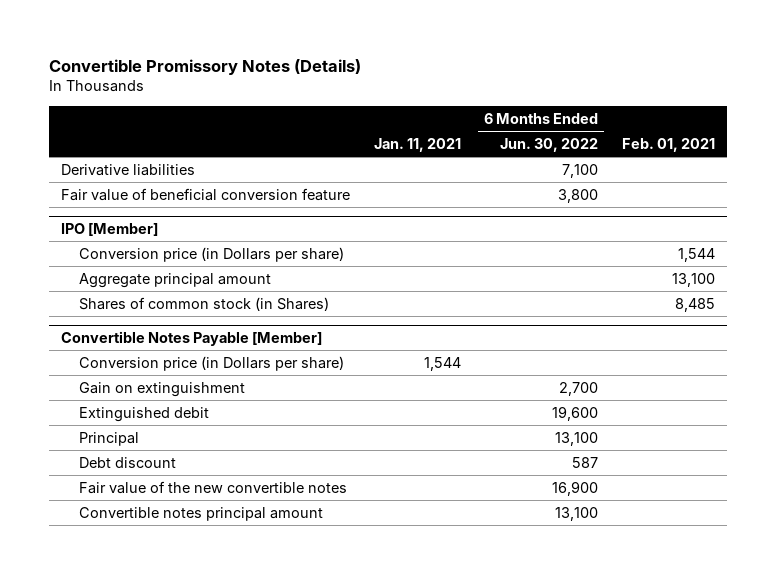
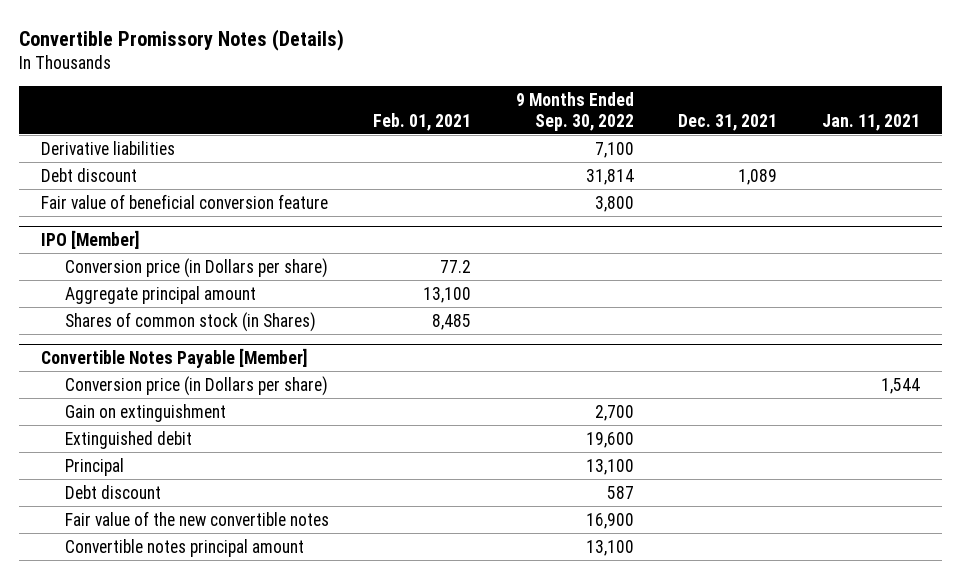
- | Jan. 11, 2021 | 6 Months Ended Jun. 30, 2022 | Feb. 01, 2021
+ | Feb. 01, 2021 | 9 Months Ended Sep. 30, 2022 | Dec. 31, 2021 | Jan. 11, 2021
+ Debt discount | | 31,814 | 1,089 |
@ IPO [Member]
- Conversion price (in Dollars per share) | | | 1,544
+ Conversion price (in Dollars per share) | 77.2 | | |

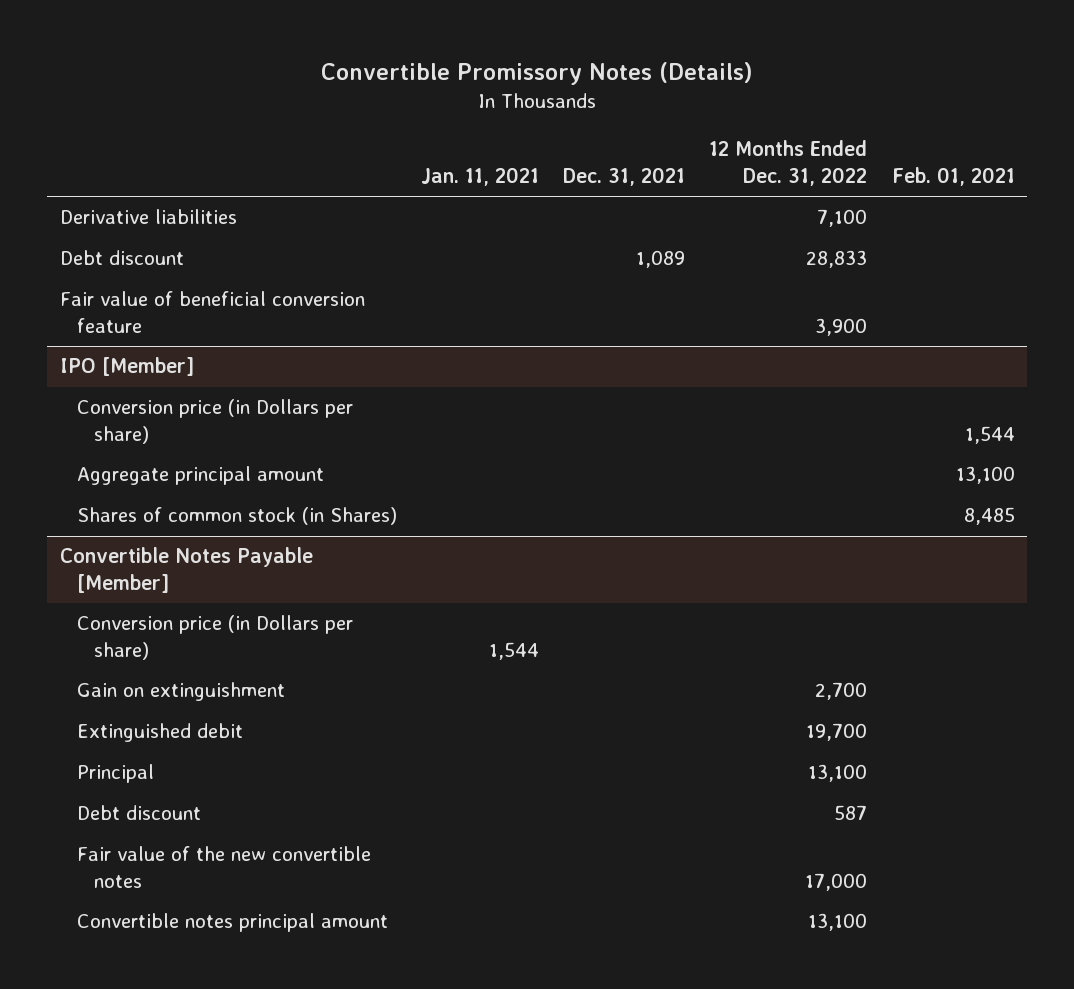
- | Feb. 01, 2021 | 9 Months Ended Sep. 30, 2022 | Dec. 31, 2021 | Jan. 11, 2021
+ | Jan. 11, 2021 | Dec. 31, 2021 | 12 Months Ended Dec. 31, 2022 | Feb. 01, 2021
@ IPO [Member]
- Conversion price (in Dollars per share) | 77.2 | | |
+ Conversion price (in Dollars per share) | | | | 1,544

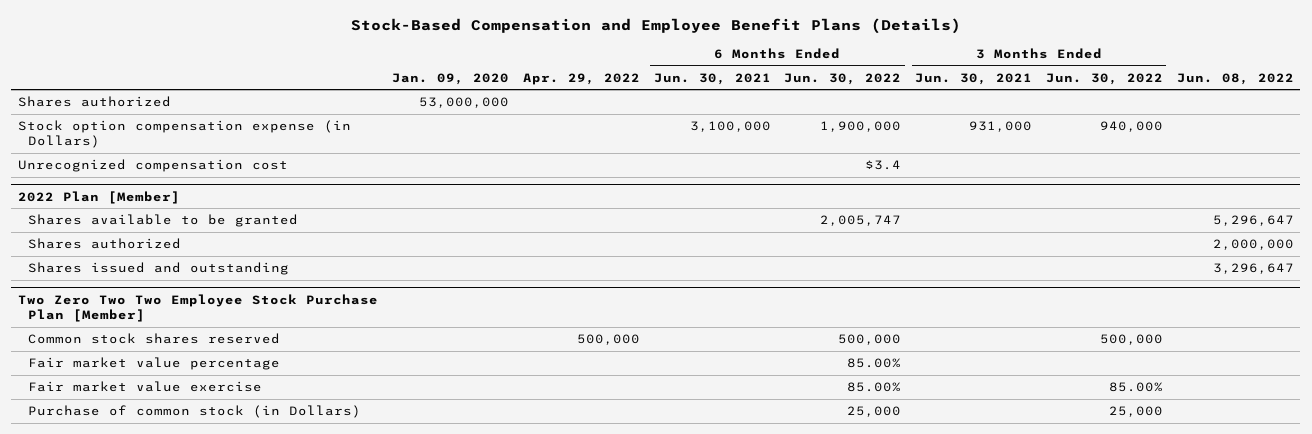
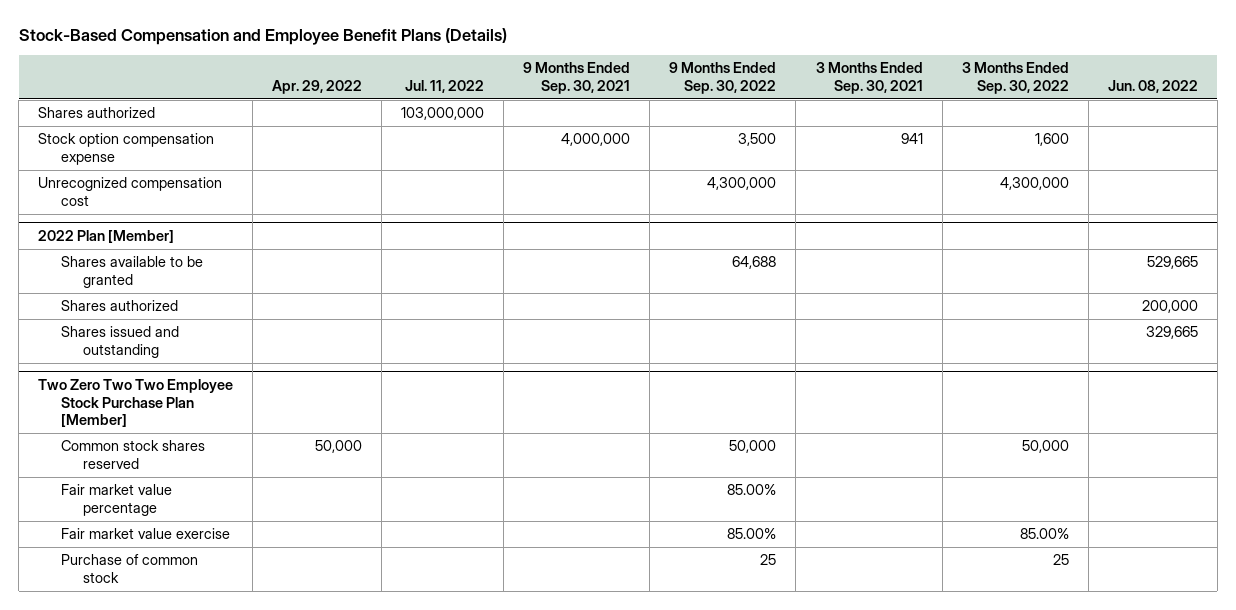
- | Jan. 09, 2020 | Apr. 29, 2022 | 6 Months Ended Jun. 30, 2021 | 6 Months Ended Jun. 30, 2022 | 3 Months Ended Jun. 30, 2021 | 3 Months Ended Jun. 30, 2022 | Jun. 08, 2022
+ | Apr. 29, 2022 | Jul. 11, 2022 | 9 Months Ended Sep. 30, 2021 | 9 Months Ended Sep. 30, 2022 | 3 Months Ended Sep. 30, 2021 | 3 Months Ended Sep. 30, 2022 | Jun. 08, 2022
- Stock option compensation expense (in Dollars) | | | 3,100,000 | 1,900,000 | 931,000 | 940,000 |
+ Stock option compensation expense | | | 4,000,000 | 3,500 | 941 | 1,600 |
@ 2022 Plan [Member]
- Shares available to be granted | | | | 2,005,747 | | | 5,296,647
- Shares authorized | | | | | | | 2,000,000
- Shares issued and outstanding | | | | | | | 3,296,647
+ Shares available to be granted | | | | 64,688 | | | 529,665
+ Shares authorized | | | | | | | 200,000
+ Shares issued and outstanding | | | | | | | 329,665
@ Two Zero Two Two Employee Stock Purchase Plan [Member]
- Common stock shares reserved | | 500,000 | | 500,000 | | 500,000 |
+ Common stock shares reserved | 50,000 | | | 50,000 | | 50,000 |
- Purchase of common stock (in Dollars) | | | | 25,000 | | 25,000 |
+ Purchase of common stock | | | | 25 | | 25 |

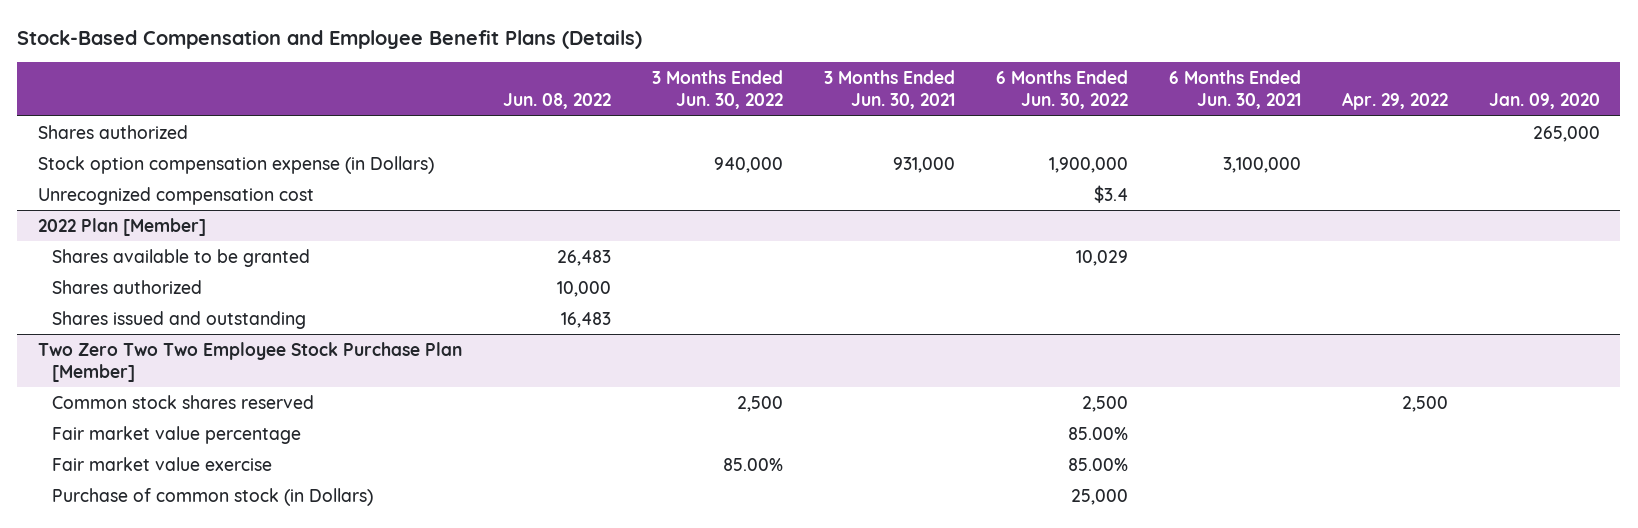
- | Apr. 29, 2022 | Jul. 11, 2022 | 9 Months Ended Sep. 30, 2021 | 9 Months Ended Sep. 30, 2022 | 3 Months Ended Sep. 30, 2021 | 3 Months Ended Sep. 30, 2022 | Jun. 08, 2022
+ | Jun. 08, 2022 | 3 Months Ended Jun. 30, 2022 | 3 Months Ended Jun. 30, 2021 | 6 Months Ended Jun. 30, 2022 | 6 Months Ended Jun. 30, 2021 | Apr. 29, 2022 | Jan. 09, 2020
- Stock option compensation expense | | | 4,000,000 | 3,500 | 941 | 1,600 |
+ Stock option compensation expense (in Dollars) | | 940,000 | 931,000 | 1,900,000 | 3,100,000 | |
@ 2022 Plan [Member]
- Shares available to be granted | | | | 64,688 | | | 529,665
- Shares authorized | | | | | | | 200,000
- Shares issued and outstanding | | | | | | | 329,665
+ Shares available to be granted | 26,483 | | | 10,029 | | |
+ Shares authorized | 10,000 | | | | | |
+ Shares issued and outstanding | 16,483 | | | | | |
@ Two Zero Two Two Employee Stock Purchase Plan [Member]
- Common stock shares reserved | 50,000 | | | 50,000 | | 50,000 |
+ Common stock shares reserved | | 2,500 | | 2,500 | | 2,500 |
- Purchase of common stock | | | | 25 | | 25 |
+ Purchase of common stock (in Dollars) | | | | 25,000 | | |

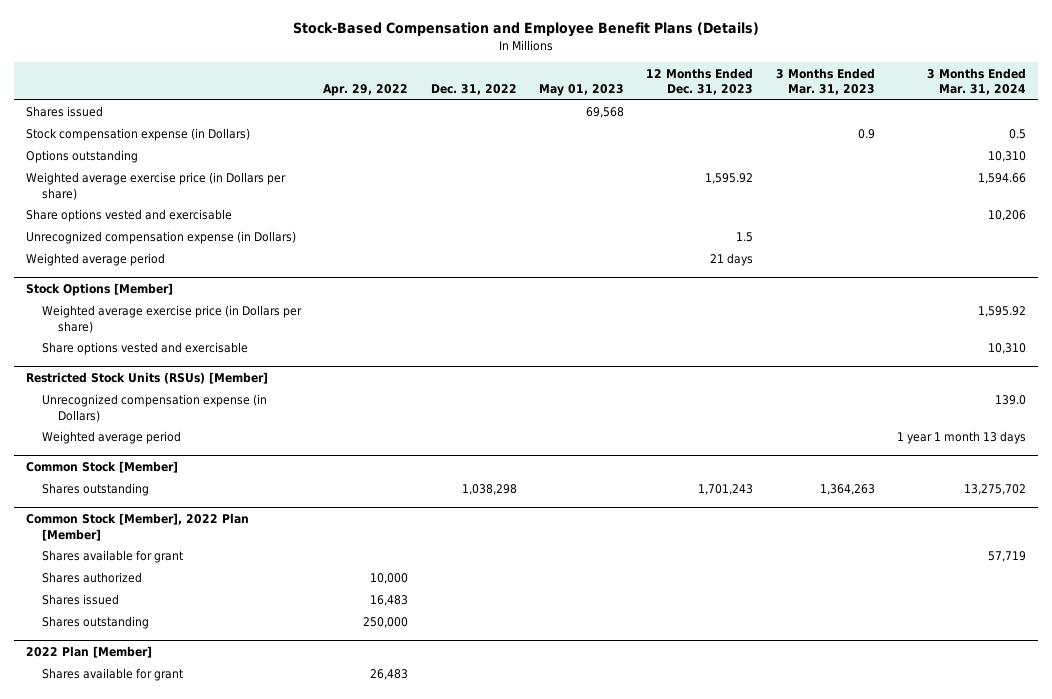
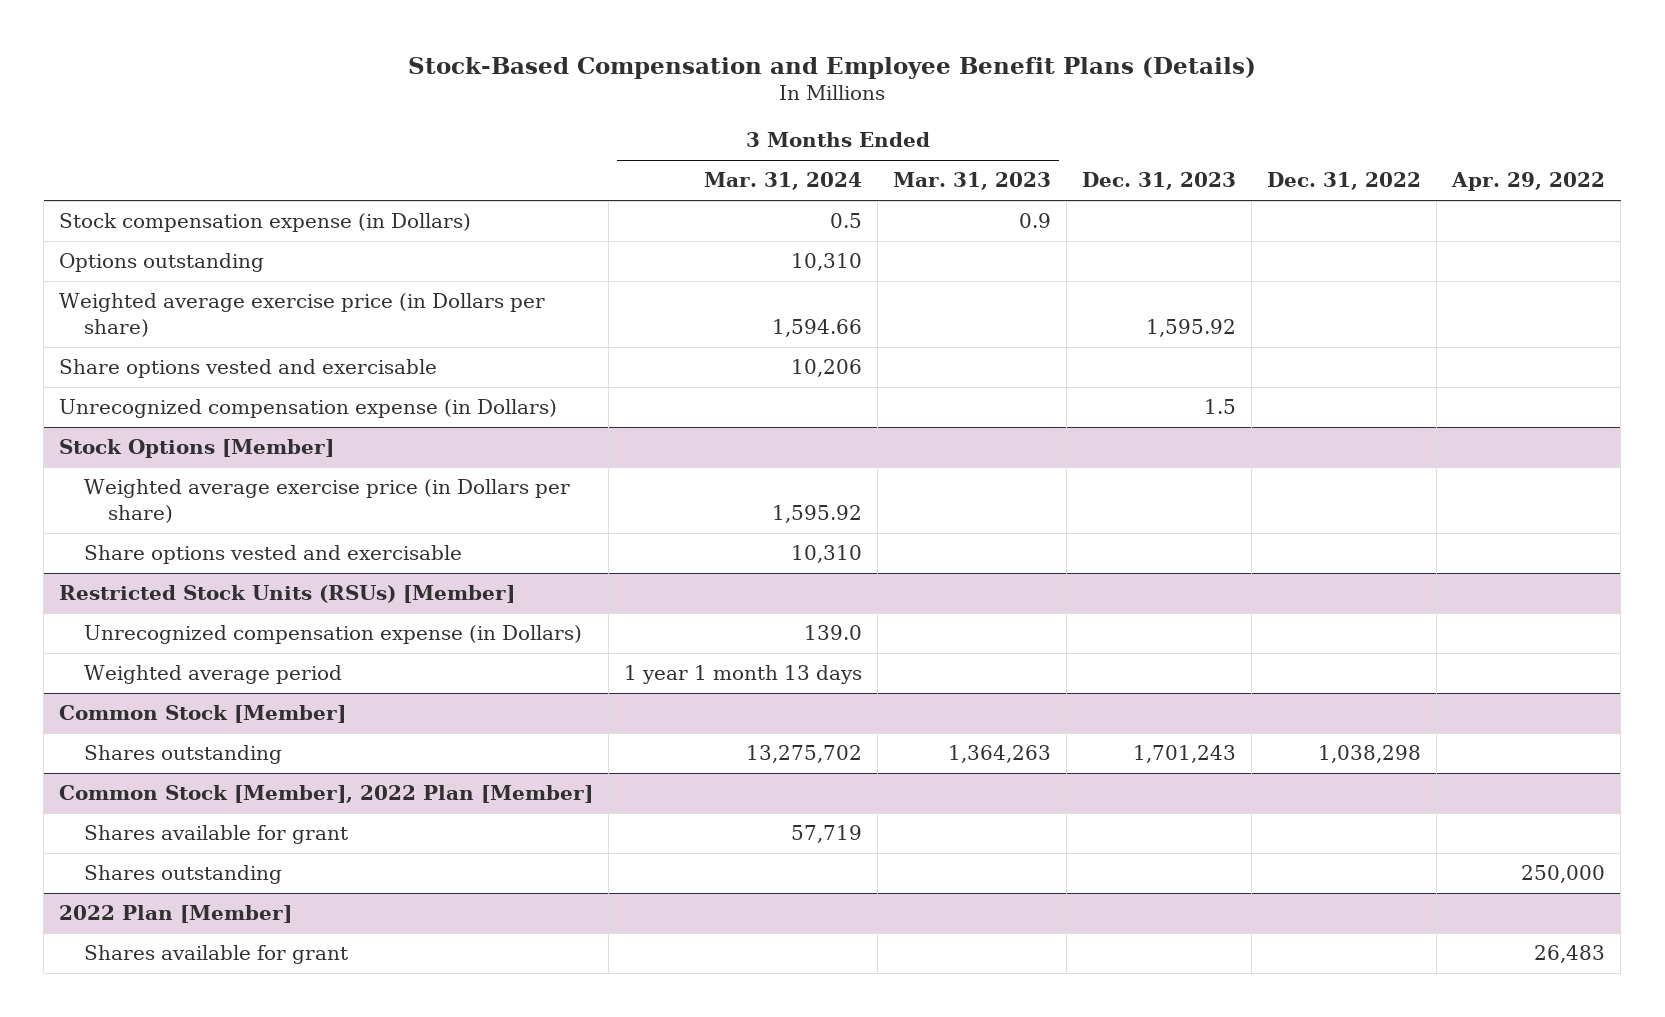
- | Apr. 29, 2022 | Dec. 31, 2022 | May 01, 2023 | 12 Months Ended Dec. 31, 2023 | 3 Months Ended Mar. 31, 2023 | 3 Months Ended Mar. 31, 2024
+ | 3 Months Ended Mar. 31, 2024 | 3 Months Ended Mar. 31, 2023 | Dec. 31, 2023 | Dec. 31, 2022 | Apr. 29, 2022
- Shares issued | | | 69,568 | | |
- Weighted average period | | | | 21 days | |
@ Common Stock [Member], 2022 Plan [Member]
- Shares authorized | 10,000 | | | | |
- Shares issued | 16,483 | | | | |

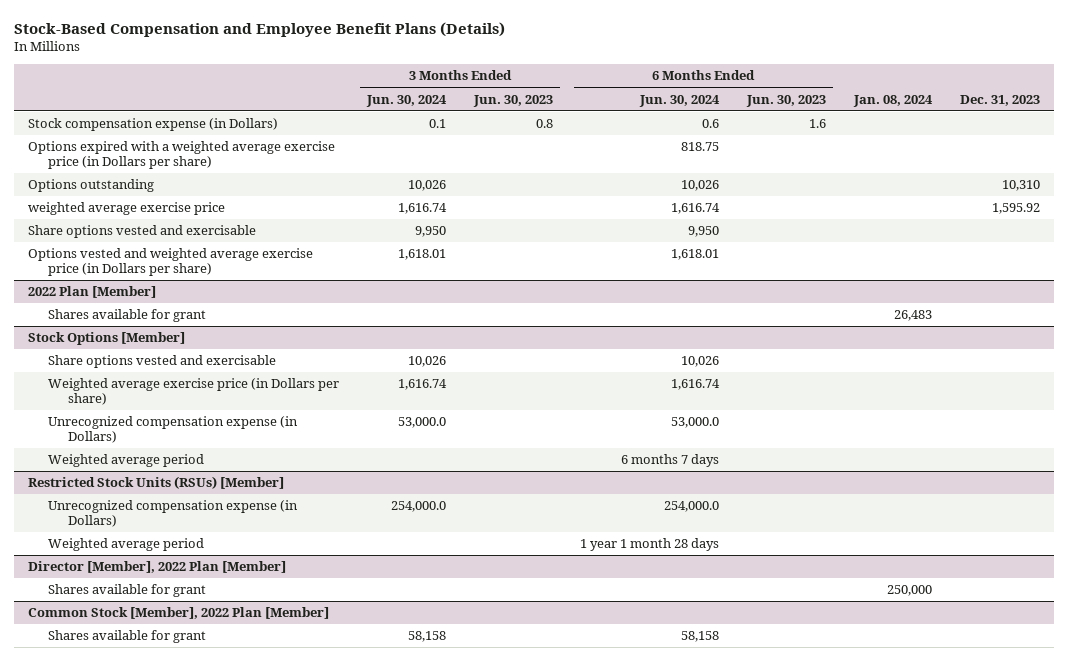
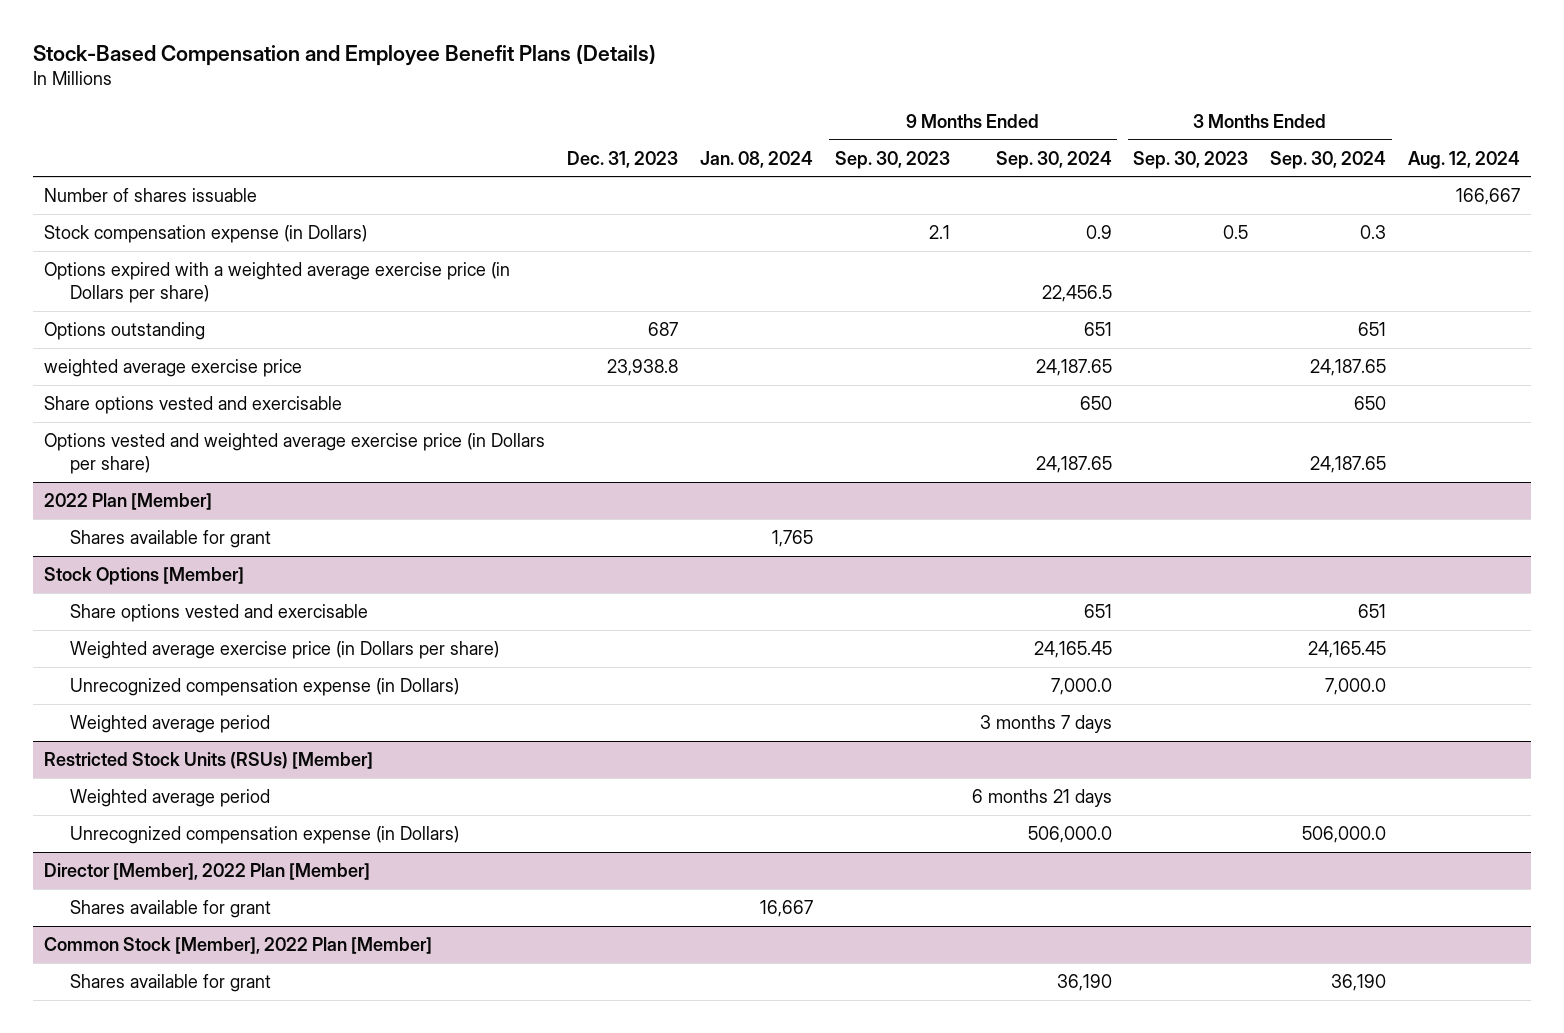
- | 3 Months Ended Jun. 30, 2024 | 3 Months Ended Jun. 30, 2023 | 6 Months Ended Jun. 30, 2024 | 6 Months Ended Jun. 30, 2023 | Jan. 08, 2024 | Dec. 31, 2023
+ | Dec. 31, 2023 | Jan. 08, 2024 | 9 Months Ended Sep. 30, 2023 | 9 Months Ended Sep. 30, 2024 | 3 Months Ended Sep. 30, 2023 | 3 Months Ended Sep. 30, 2024 | Aug. 12, 2024
+ Number of shares issuable | | | | | | | 166,667
- Options outstanding | 10,026 | | 10,026 | | | 10,310
- weighted average exercise price | 1,616.74 | | 1,616.74 | | | 1,595.92
+ Options outstanding | 687 | | | 651 | | 651 |
+ weighted average exercise price | 23,938.8 | | | 24,187.65 | | 24,187.65 |
@ 2022 Plan [Member]
- Shares available for grant | | | | | 26,483 |
+ Shares available for grant | | 1,765 | | | | |
@ Restricted Stock Units (RSUs) [Member]
moved down: Unrecognized compensation expense (in Dollars) | | | | 506,000.0 | | 506,000.0 |
@ Director [Member], 2022 Plan [Member]
- Shares available for grant | | | | | 250,000 |
+ Shares available for grant | | 16,667 | | | | |

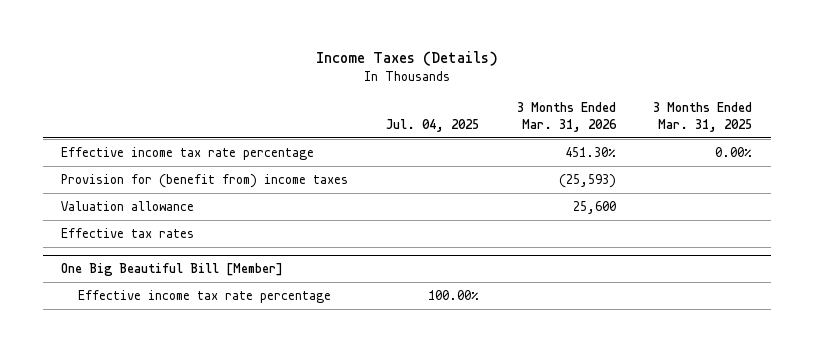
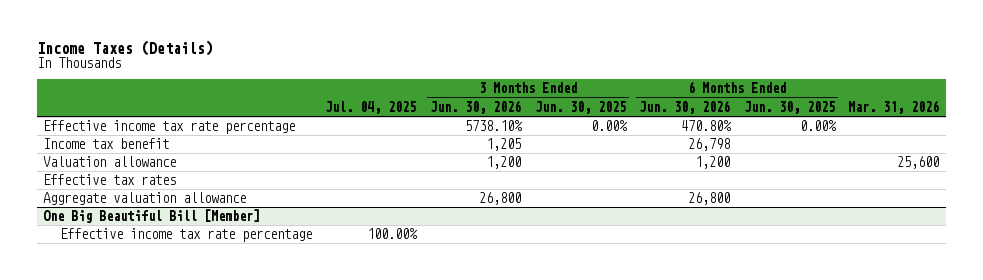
- | Jul. 04, 2025 | 3 Months Ended Mar. 31, 2026 | 3 Months Ended Mar. 31, 2025
+ | Jul. 04, 2025 | 3 Months Ended Jun. 30, 2026 | 3 Months Ended Jun. 30, 2025 | 6 Months Ended Jun. 30, 2026 | 6 Months Ended Jun. 30, 2025 | Mar. 31, 2026
- Provision for (benefit from) income taxes | | (25,593) |
+ Income tax benefit | | 1,205 | | 26,798 | |
+ Aggregate valuation allowance | | 26,800 | | 26,800 | |

